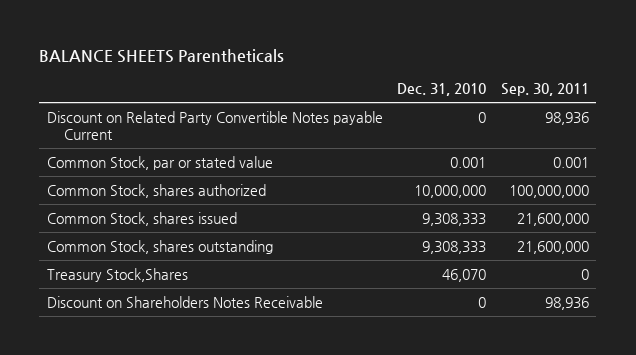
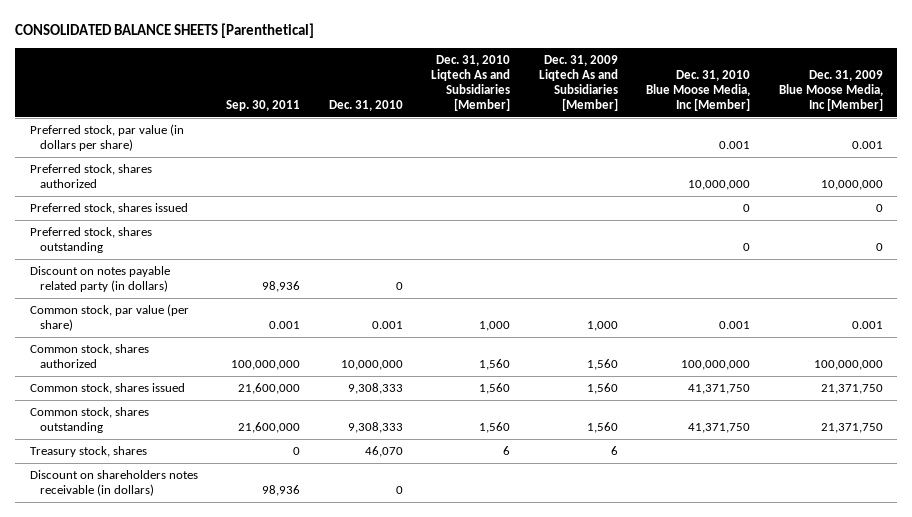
- BALANCE SHEETS Parentheticals
+ CONSOLIDATED BALANCE SHEETS [Parenthetical]
- | Dec. 31, 2010 | Sep. 30, 2011
+ | Sep. 30, 2011 | Dec. 31, 2010 | Dec. 31, 2010 Liqtech As and Subsidiaries [Member] | Dec. 31, 2009 Liqtech As and Subsidiaries [Member] | Dec. 31, 2010 Blue Moose Media, Inc [Member] | Dec. 31, 2009 Blue Moose Media, Inc [Member]
- Discount on Related Party Convertible Notes payable Current | 0 | 98,936
- Common Stock, par or stated value | 0.001 | 0.001
- Common Stock, shares authorized | 10,000,000 | 100,000,000
- Common Stock, shares issued | 9,308,333 | 21,600,000
- Common Stock, shares outstanding | 9,308,333 | 21,600,000
- Treasury Stock,Shares | 46,070 | 0
- Discount on Shareholders Notes Receivable | 0 | 98,936
+ Preferred stock, par value (in dollars per share) | | | | | 0.001 | 0.001
+ Preferred stock, shares authorized | | | | | 10,000,000 | 10,000,000
+ Preferred stock, shares issued | | | | | 0 | 0
+ Preferred stock, shares outstanding | | | | | 0 | 0
+ Discount on notes payable related party (in dollars) | 98,936 | 0 | | | |
+ Common stock, par value (per share) | 0.001 | 0.001 | 1,000 | 1,000 | 0.001 | 0.001
+ Common stock, shares authorized | 100,000,000 | 10,000,000 | 1,560 | 1,560 | 100,000,000 | 100,000,000
+ Common stock, shares issued | 21,600,000 | 9,308,333 | 1,560 | 1,560 | 41,371,750 | 21,371,750
+ Common stock, shares outstanding | 21,600,000 | 9,308,333 | 1,560 | 1,560 | 41,371,750 | 21,371,750
+ Treasury stock, shares | 0 | 46,070 | 6 | 6 | |
+ Discount on shareholders notes receivable (in dollars) | 98,936 | 0 | | | |

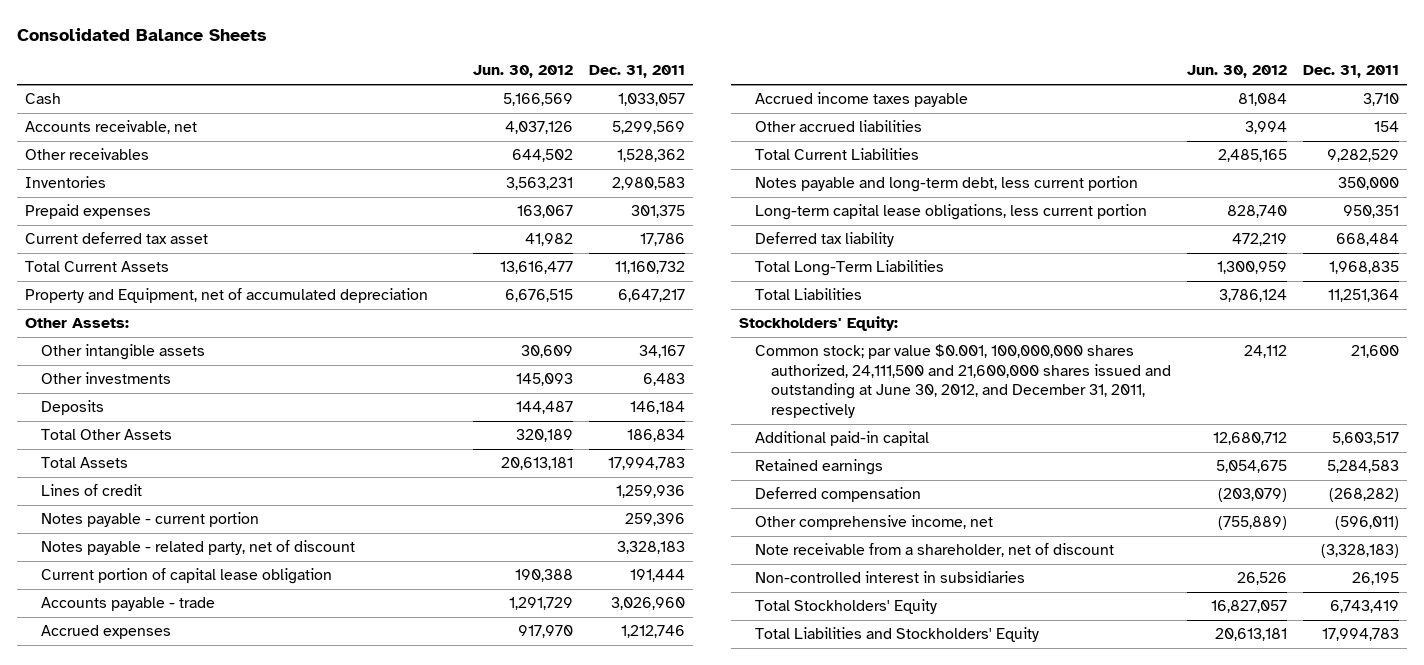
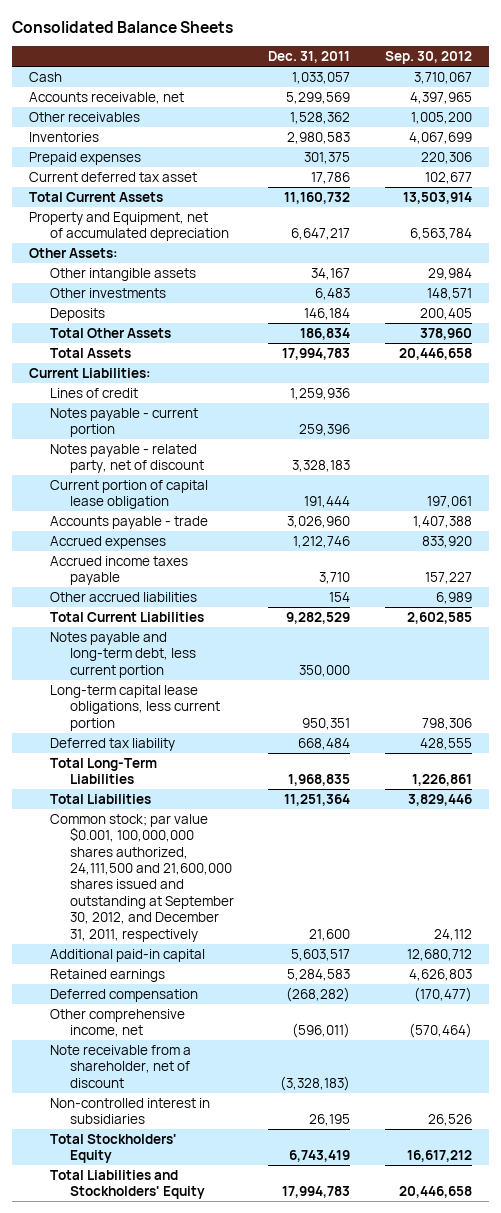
- | Jun. 30, 2012 | Dec. 31, 2011
+ | Dec. 31, 2011 | Sep. 30, 2012
+ Current Liabilities:
- Stockholders' Equity:
- Common stock; par value $0.001, 100,000,000 shares authorized, 24,111,500 and 21,600,000 shares issued and outstanding at June 30, 2012, and December 31, 2011, respectively | 24,112 | 21,600
+ Common stock; par value $0.001, 100,000,000 shares authorized, 24,111,500 and 21,600,000 shares issued and outstanding at September 30, 2012, and December 31, 2011, respectively | 21,600 | 24,112

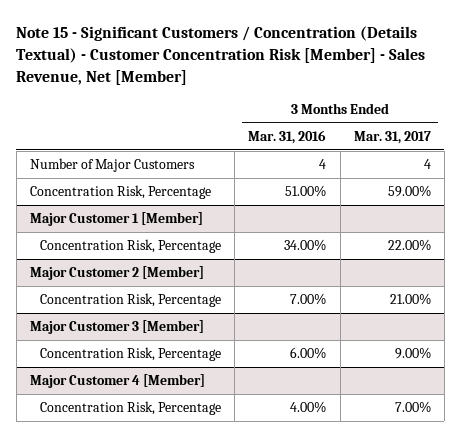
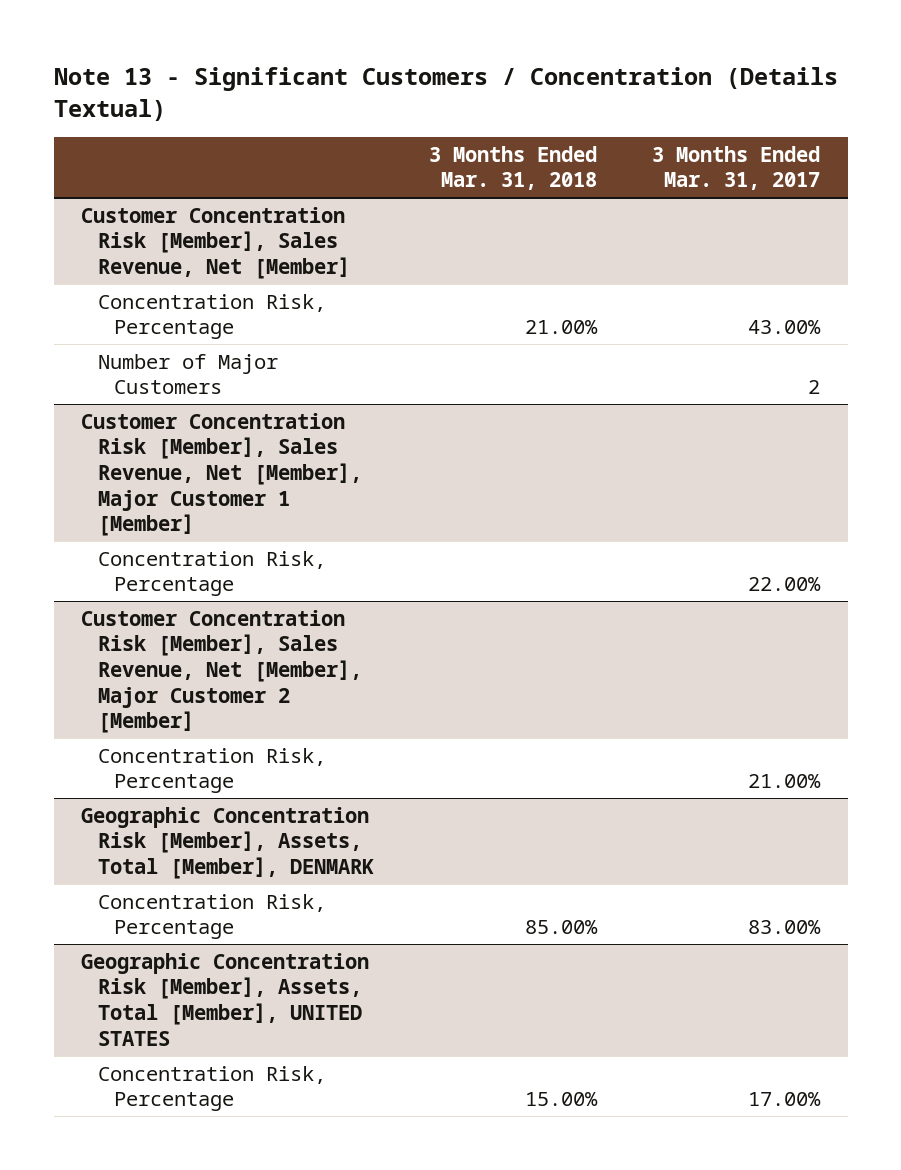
- Note 15 - Significant Customers / Concentration (Details Textual) - Customer Concentration Risk [Member] - Sales Revenue, Net [Member]
+ Note 13 - Significant Customers / Concentration (Details Textual)
- | 3 Months Ended Mar. 31, 2016 | 3 Months Ended Mar. 31, 2017
+ | 3 Months Ended Mar. 31, 2018 | 3 Months Ended Mar. 31, 2017
- Number of Major Customers | 4 | 4
- Concentration Risk, Percentage | 51.00% | 59.00%
- Major Customer 1 [Member]
+ Customer Concentration Risk [Member], Sales Revenue, Net [Member]
+ Concentration Risk, Percentage | 21.00% | 43.00%
+ Number of Major Customers | | 2
+ Customer Concentration Risk [Member], Sales Revenue, Net [Member], Major Customer 1 [Member]
- Major Customer 2 [Member]
+ Customer Concentration Risk [Member], Sales Revenue, Net [Member], Major Customer 2 [Member]
- Major Customer 3 [Member]
- Concentration Risk, Percentage | 6.00% | 9.00%
- Major Customer 4 [Member]
- Concentration Risk, Percentage | 4.00% | 7.00%
+ Geographic Concentration Risk [Member], Assets, Total [Member], DENMARK
+ Concentration Risk, Percentage | 85.00% | 83.00%
+ Geographic Concentration Risk [Member], Assets, Total [Member], UNITED STATES
+ Concentration Risk, Percentage | 15.00% | 17.00%

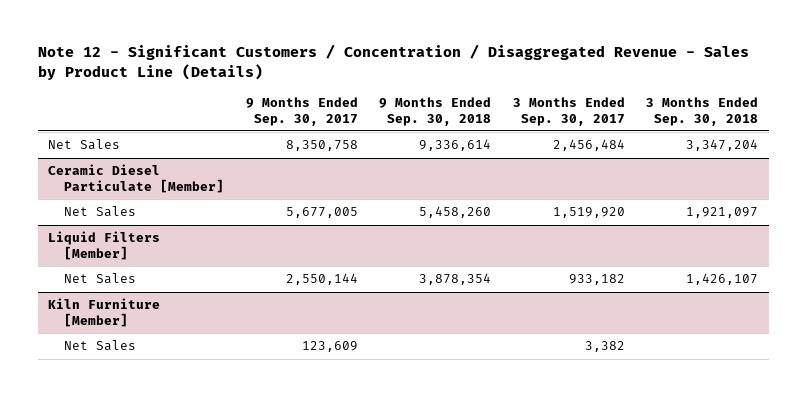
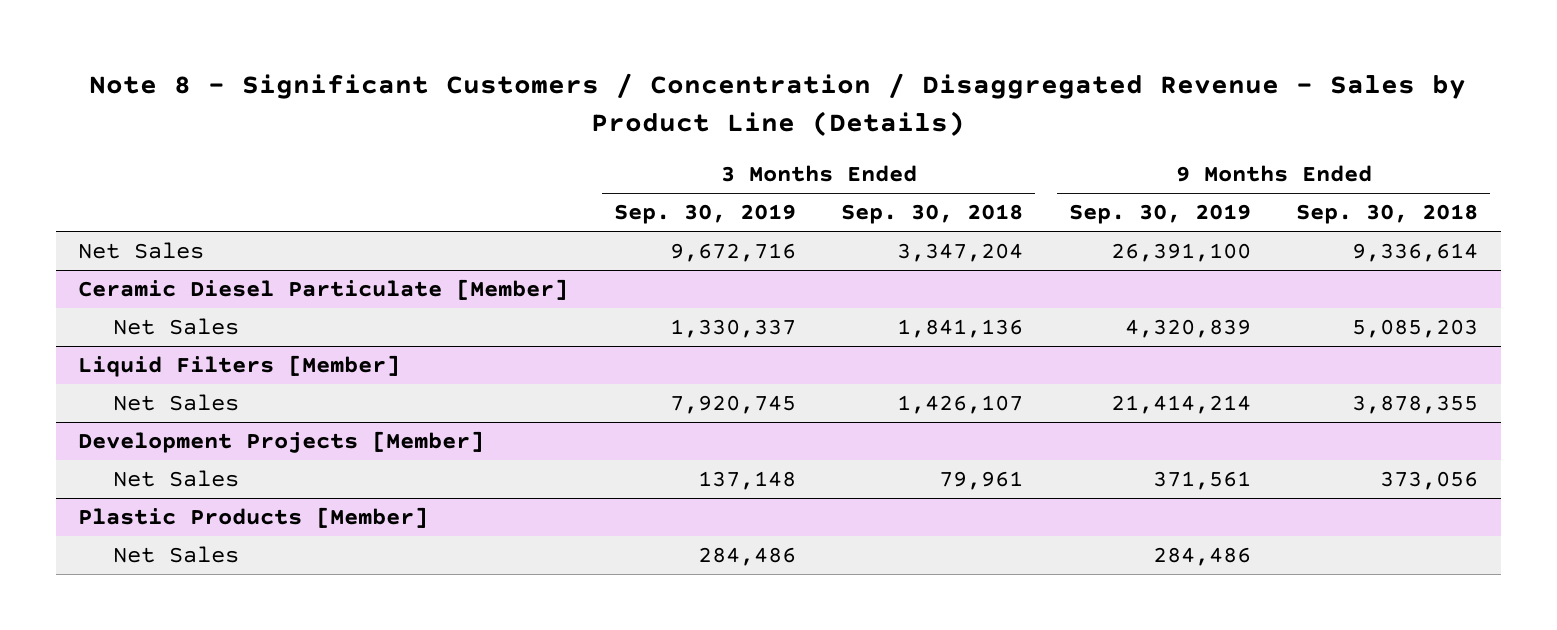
- Note 12 - Significant Customers / Concentration / Disaggregated Revenue - Sales by Product Line (Details)
+ Note 8 - Significant Customers / Concentration / Disaggregated Revenue - Sales by Product Line (Details)
- | 9 Months Ended Sep. 30, 2017 | 9 Months Ended Sep. 30, 2018 | 3 Months Ended Sep. 30, 2017 | 3 Months Ended Sep. 30, 2018
+ | 3 Months Ended Sep. 30, 2019 | 3 Months Ended Sep. 30, 2018 | 9 Months Ended Sep. 30, 2019 | 9 Months Ended Sep. 30, 2018
@ Ceramic Diesel Particulate [Member]
- Net Sales | 5,677,005 | 5,458,260 | 1,519,920 | 1,921,097
+ Net Sales | 1,330,337 | 1,841,136 | 4,320,839 | 5,085,203
@ Liquid Filters [Member]
- Net Sales | 2,550,144 | 3,878,354 | 933,182 | 1,426,107
- Kiln Furniture [Member]
@ Liquid Filters [Member]
+ Net Sales | 7,920,745 | 1,426,107 | 21,414,214 | 3,878,355
+ Development Projects [Member]
+ Net Sales | 137,148 | 79,961 | 371,561 | 373,056
+ Plastic Products [Member]

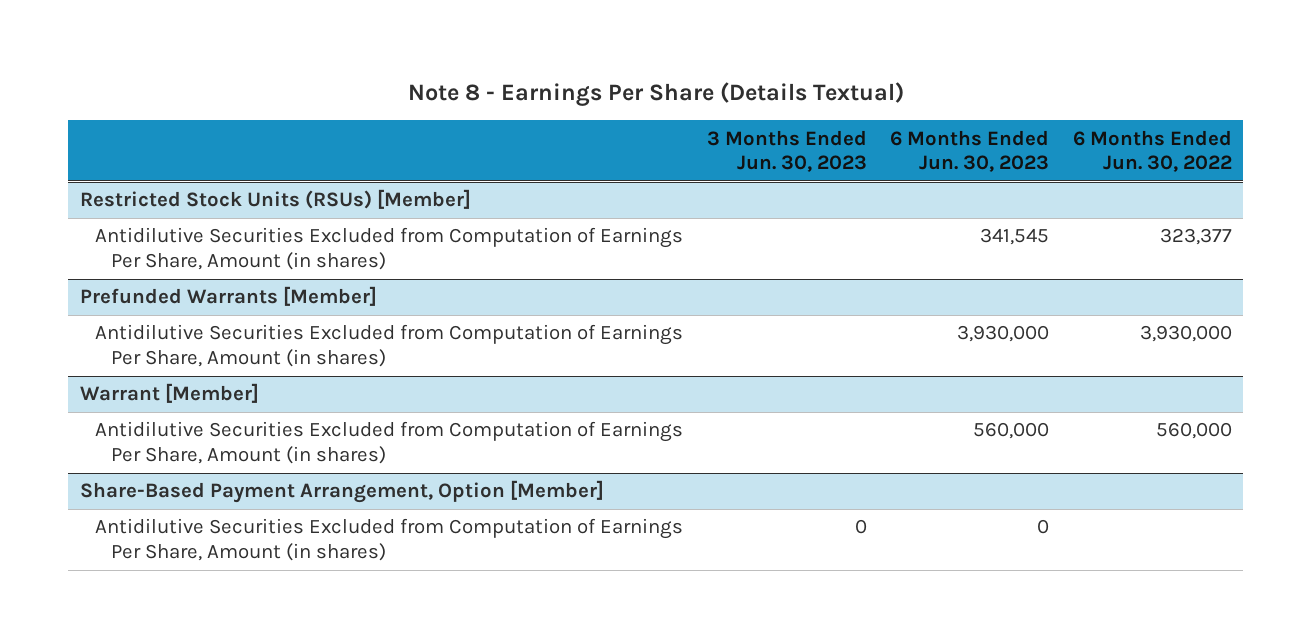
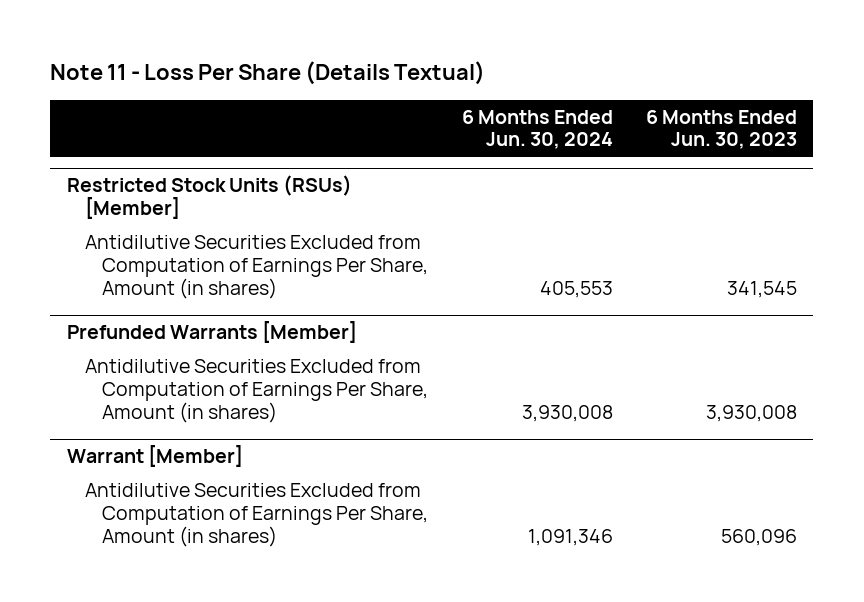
- Note 8 - Earnings Per Share (Details Textual)
+ Note 11 - Loss Per Share (Details Textual)
- | 3 Months Ended Jun. 30, 2023 | 6 Months Ended Jun. 30, 2023 | 6 Months Ended Jun. 30, 2022
+ | 6 Months Ended Jun. 30, 2024 | 6 Months Ended Jun. 30, 2023
@ Prefunded Warrants [Member]
- Antidilutive Securities Excluded from Computation of Earnings Per Share, Amount (in shares) | | 3,930,000 | 3,930,000
+ Antidilutive Securities Excluded from Computation of Earnings Per Share, Amount (in shares) | 3,930,008 | 3,930,008
@ Warrant [Member]
- Antidilutive Securities Excluded from Computation of Earnings Per Share, Amount (in shares) | | 560,000 | 560,000
- Share-Based Payment Arrangement, Option [Member]
- Antidilutive Securities Excluded from Computation of Earnings Per Share, Amount (in shares) | 0 | 0 |
@ Warrant [Member]
+ Antidilutive Securities Excluded from Computation of Earnings Per Share, Amount (in shares) | 1,091,346 | 560,096

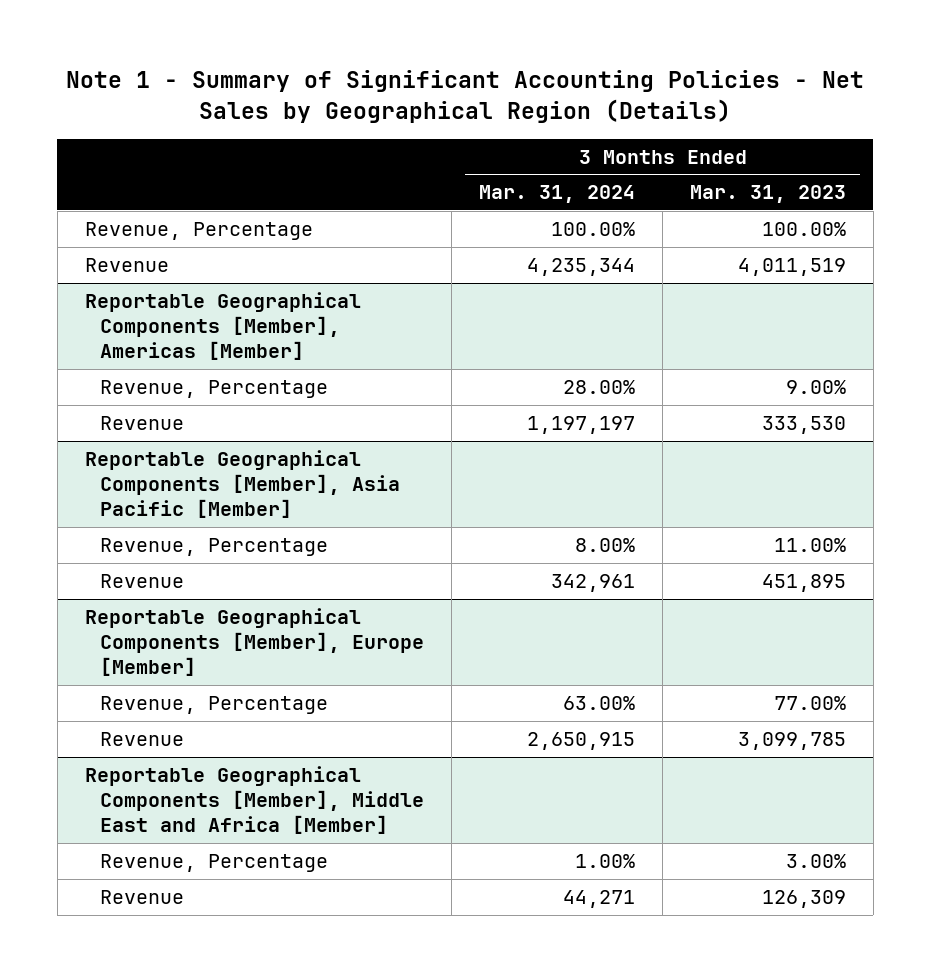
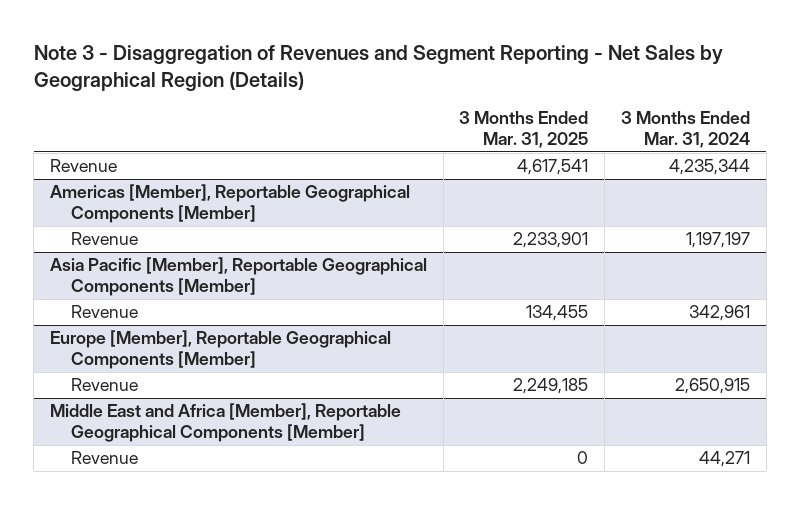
- Note 1 - Summary of Significant Accounting Policies - Net Sales by Geographical Region (Details)
+ Note 3 - Disaggregation of Revenues and Segment Reporting - Net Sales by Geographical Region (Details)
- | 3 Months Ended Mar. 31, 2024 | 3 Months Ended Mar. 31, 2023
+ | 3 Months Ended Mar. 31, 2025 | 3 Months Ended Mar. 31, 2024
- Revenue, Percentage | 100.00% | 100.00%
- Reportable Geographical Components [Member], Americas [Member]
- Revenue, Percentage | 28.00% | 9.00%
+ Americas [Member], Reportable Geographical Components [Member]
- Reportable Geographical Components [Member], Asia Pacific [Member]
- Revenue, Percentage | 8.00% | 11.00%
+ Asia Pacific [Member], Reportable Geographical Components [Member]
- Reportable Geographical Components [Member], Europe [Member]
- Revenue, Percentage | 63.00% | 77.00%
+ Europe [Member], Reportable Geographical Components [Member]
- Reportable Geographical Components [Member], Middle East and Africa [Member]
- Revenue, Percentage | 1.00% | 3.00%
+ Middle East and Africa [Member], Reportable Geographical Components [Member]

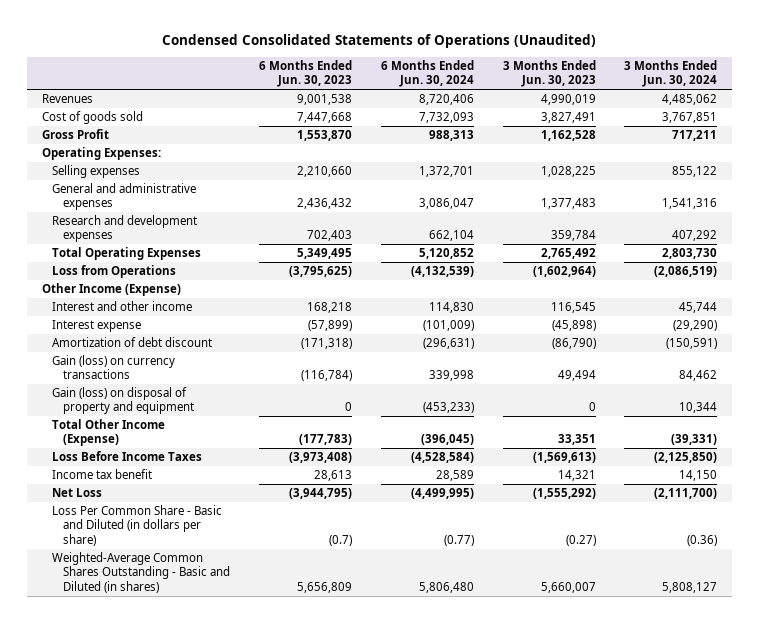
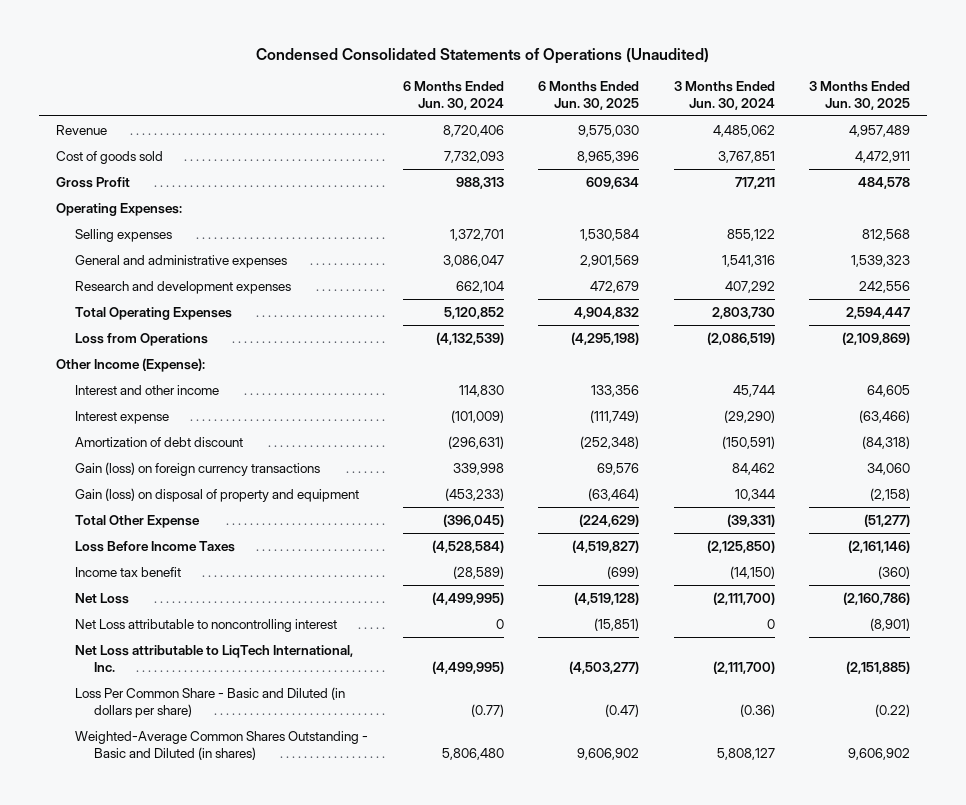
- | 6 Months Ended Jun. 30, 2023 | 6 Months Ended Jun. 30, 2024 | 3 Months Ended Jun. 30, 2023 | 3 Months Ended Jun. 30, 2024
+ | 6 Months Ended Jun. 30, 2024 | 6 Months Ended Jun. 30, 2025 | 3 Months Ended Jun. 30, 2024 | 3 Months Ended Jun. 30, 2025
- Revenues | 9,001,538 | 8,720,406 | 4,990,019 | 4,485,062
+ Revenue | 8,720,406 | 9,575,030 | 4,485,062 | 4,957,489
- Other Income (Expense)
+ Other Income (Expense):
- Gain (loss) on currency transactions | (116,784) | 339,998 | 49,494 | 84,462
+ Gain (loss) on foreign currency transactions | 339,998 | 69,576 | 84,462 | 34,060
- Total Other Income (Expense) | (177,783) | (396,045) | 33,351 | (39,331)
+ Total Other Expense | (396,045) | (224,629) | (39,331) | (51,277)
- Income tax benefit | 28,613 | 28,589 | 14,321 | 14,150
+ Income tax benefit | (28,589) | (699) | (14,150) | (360)
+ Net Loss attributable to noncontrolling interest | 0 | (15,851) | 0 | (8,901)
+ Net Loss attributable to LiqTech International, Inc. | (4,499,995) | (4,503,277) | (2,111,700) | (2,151,885)

